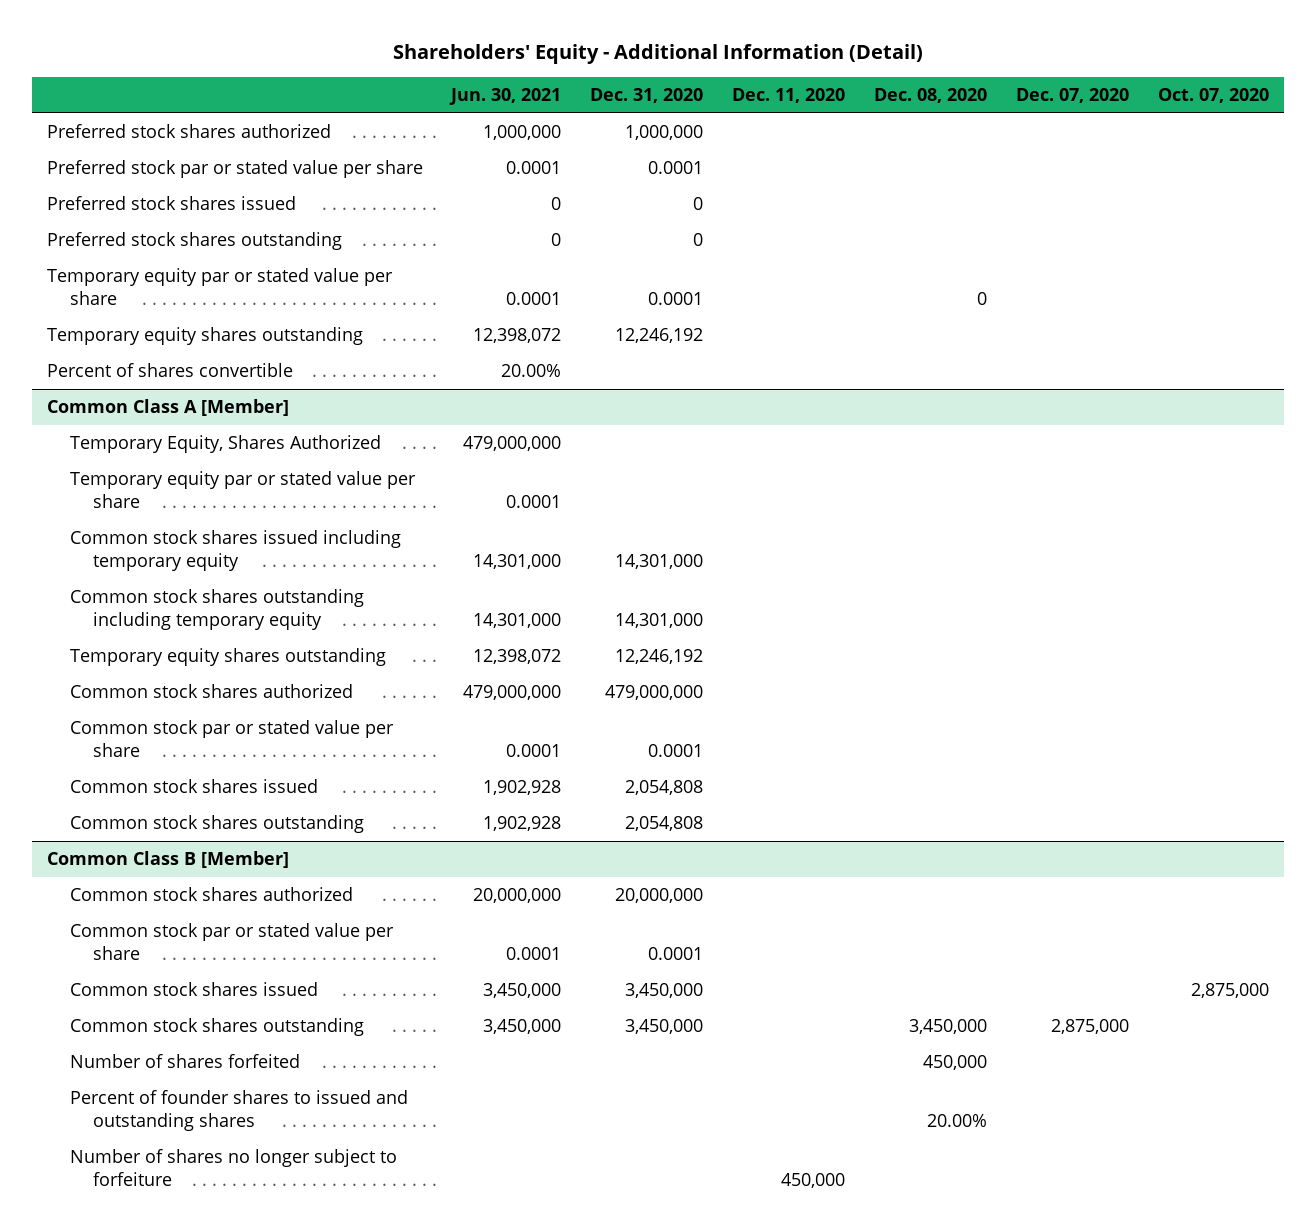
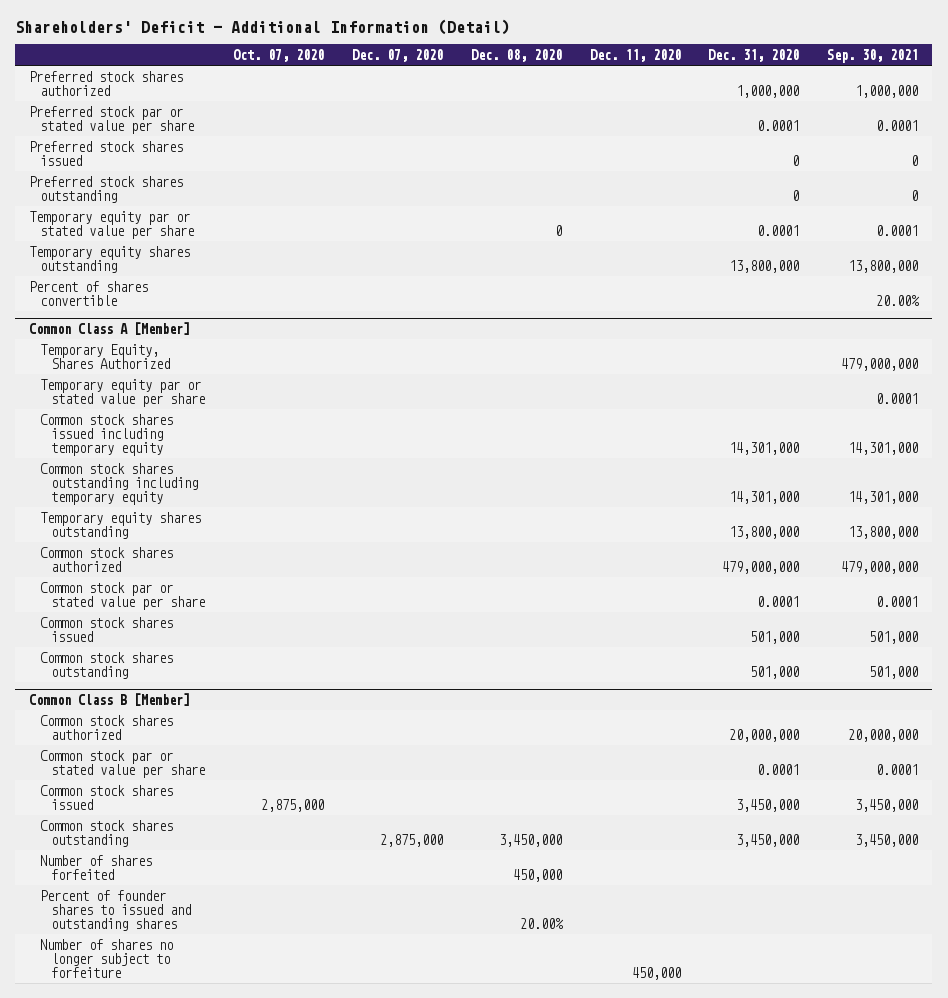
- Shareholders' Equity - Additional Information (Detail)
+ Shareholders' Deficit - Additional Information (Detail)
- | Jun. 30, 2021 | Dec. 31, 2020 | Dec. 11, 2020 | Dec. 08, 2020 | Dec. 07, 2020 | Oct. 07, 2020
+ | Oct. 07, 2020 | Dec. 07, 2020 | Dec. 08, 2020 | Dec. 11, 2020 | Dec. 31, 2020 | Sep. 30, 2021
- Temporary equity shares outstanding | 12,398,072 | 12,246,192 | | | |
+ Temporary equity shares outstanding | | | | | 13,800,000 | 13,800,000
@ Common Class A [Member]
- Temporary equity shares outstanding | 12,398,072 | 12,246,192 | | | |
+ Temporary equity shares outstanding | | | | | 13,800,000 | 13,800,000
- Common stock shares issued | 1,902,928 | 2,054,808 | | | |
- Common stock shares outstanding | 1,902,928 | 2,054,808 | | | |
+ Common stock shares issued | | | | | 501,000 | 501,000
+ Common stock shares outstanding | | | | | 501,000 | 501,000

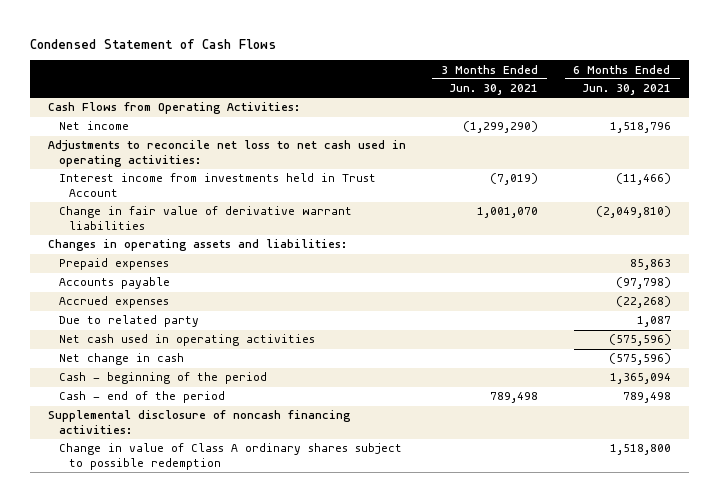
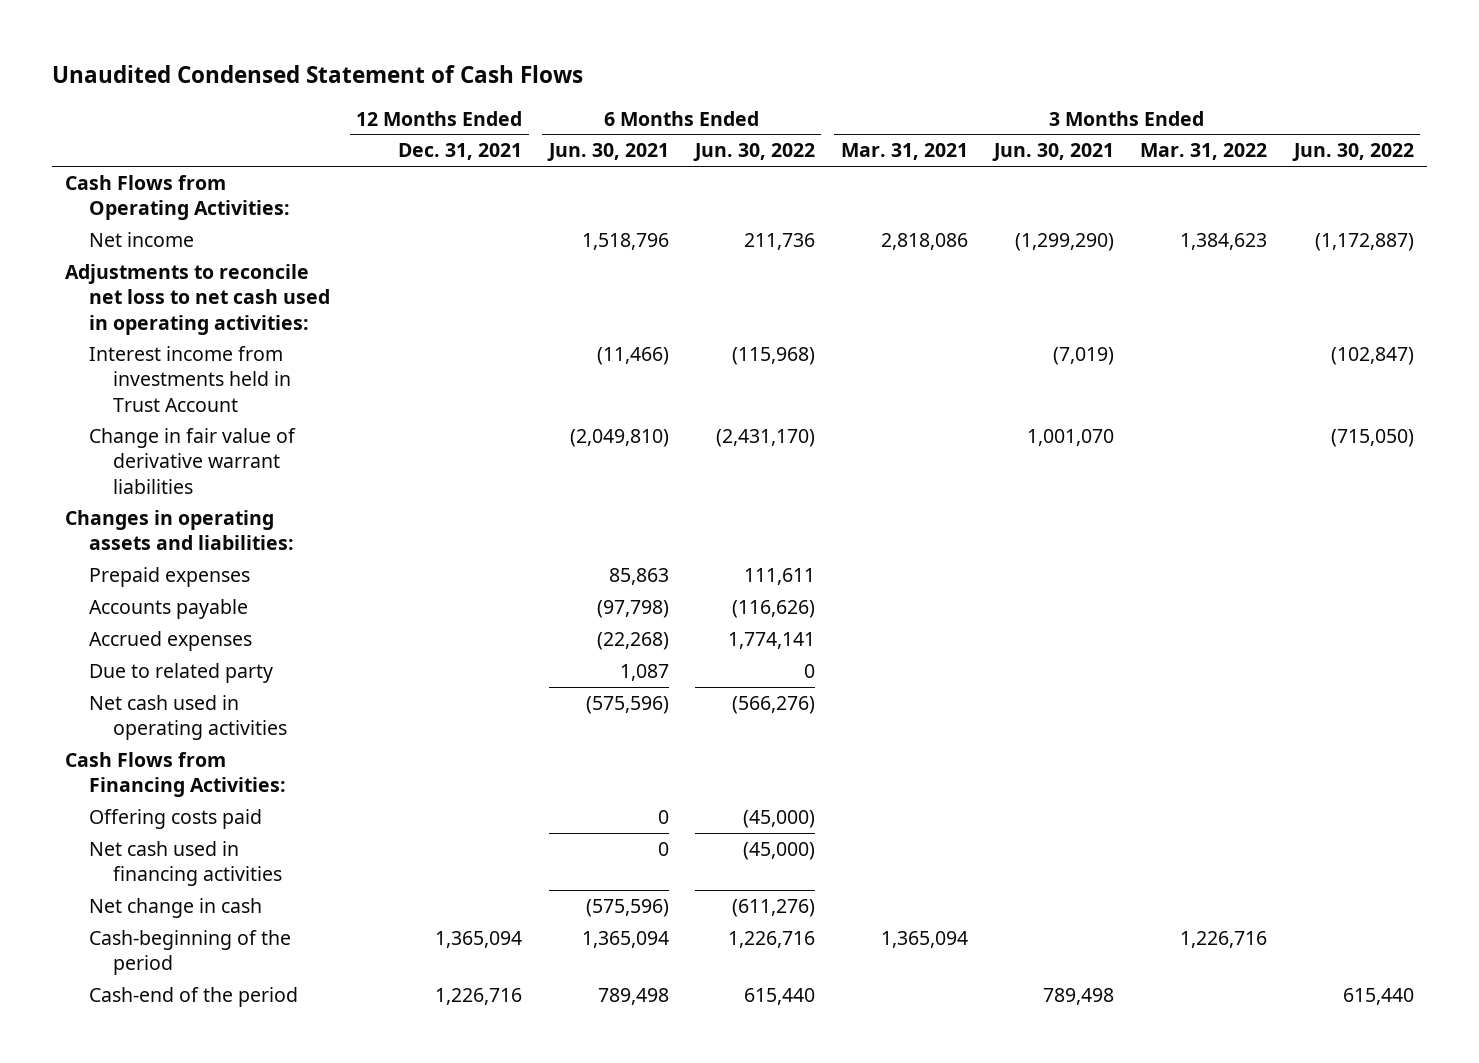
- Condensed Statement of Cash Flows
+ Unaudited Condensed Statement of Cash Flows
- | 3 Months Ended Jun. 30, 2021 | 6 Months Ended Jun. 30, 2021
+ | 12 Months Ended Dec. 31, 2021 | 6 Months Ended Jun. 30, 2021 | 6 Months Ended Jun. 30, 2022 | 3 Months Ended Mar. 31, 2021 | 3 Months Ended Jun. 30, 2021 | 3 Months Ended Mar. 31, 2022 | 3 Months Ended Jun. 30, 2022
+ Cash Flows from Financing Activities:
+ Offering costs paid | | 0 | (45,000) | | | |
+ Net cash used in financing activities | | 0 | (45,000) | | | |
- Cash - beginning of the period | | 1,365,094
- Cash - end of the period | 789,498 | 789,498
- Supplemental disclosure of noncash financing activities:
- Change in value of Class A ordinary shares subject to possible redemption | | 1,518,800
+ Cash-beginning of the period | 1,365,094 | 1,365,094 | 1,226,716 | 1,365,094 | | 1,226,716 |
+ Cash-end of the period | 1,226,716 | 789,498 | 615,440 | | 789,498 | | 615,440

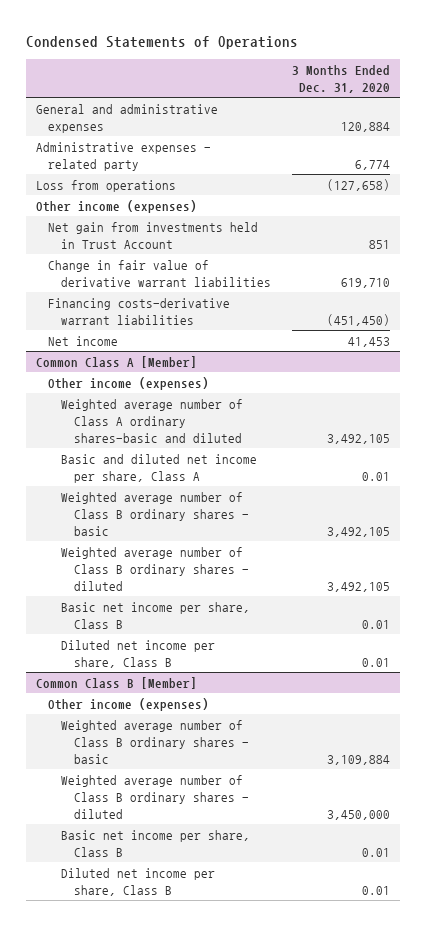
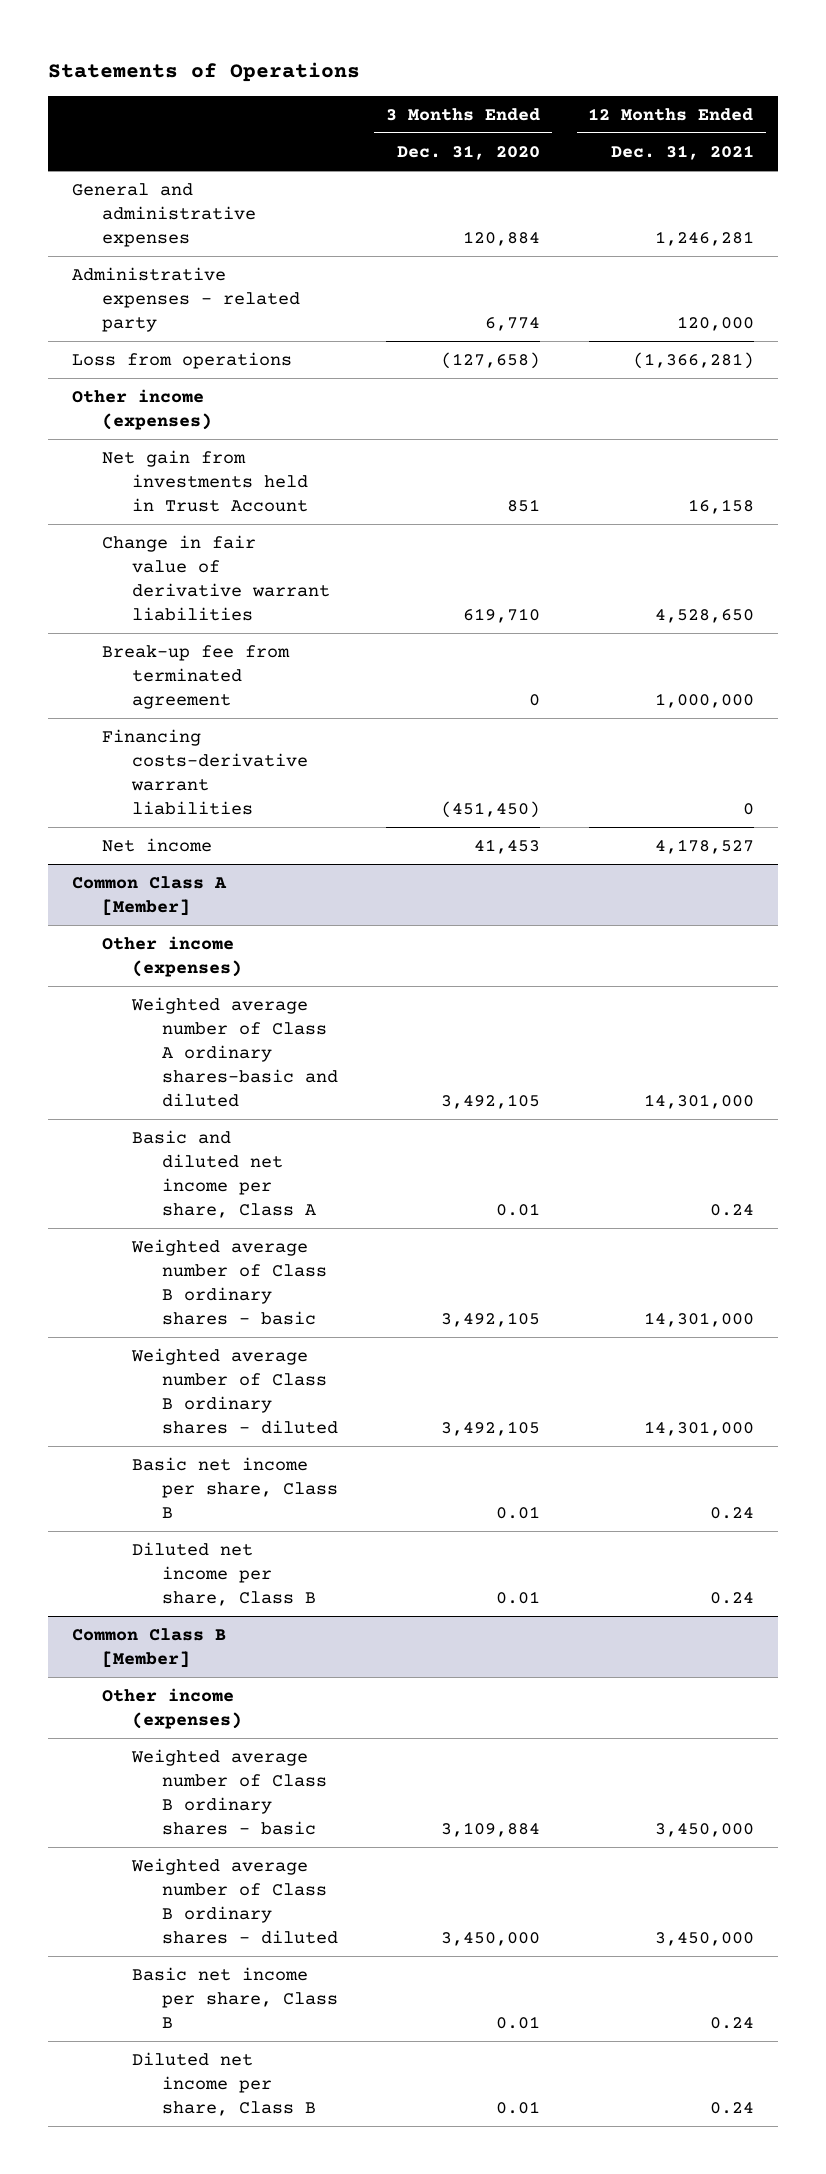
- Condensed Statements of Operations
+ Statements of Operations
- | 3 Months Ended Dec. 31, 2020
+ | 3 Months Ended Dec. 31, 2020 | 12 Months Ended Dec. 31, 2021
+ Break-up fee from terminated agreement | 0 | 1,000,000

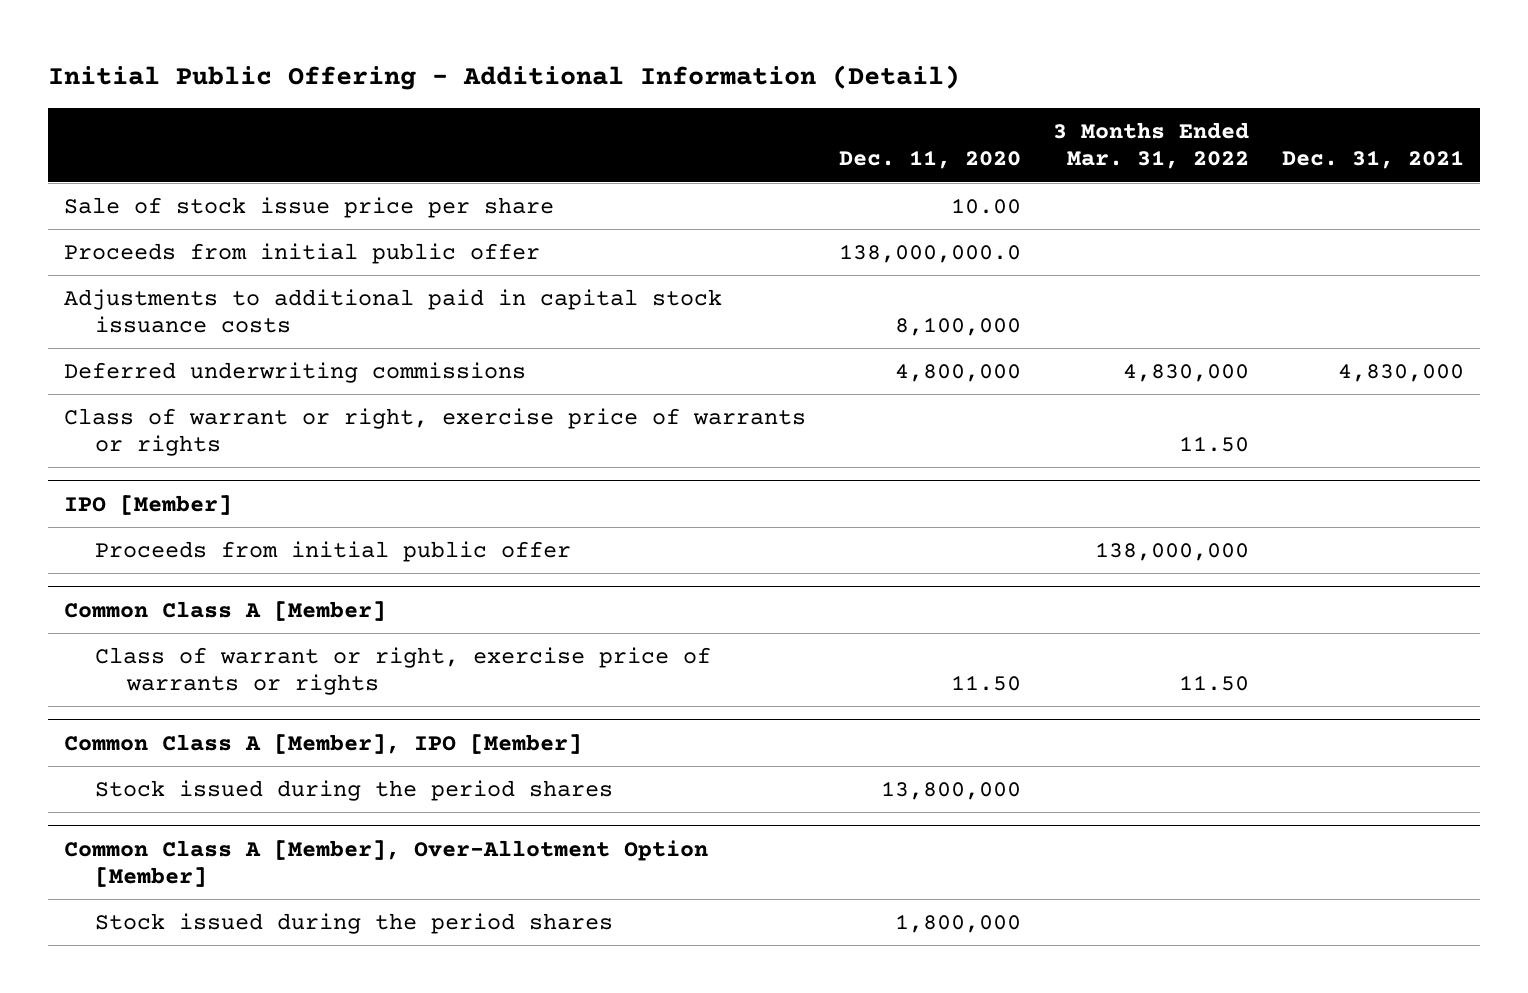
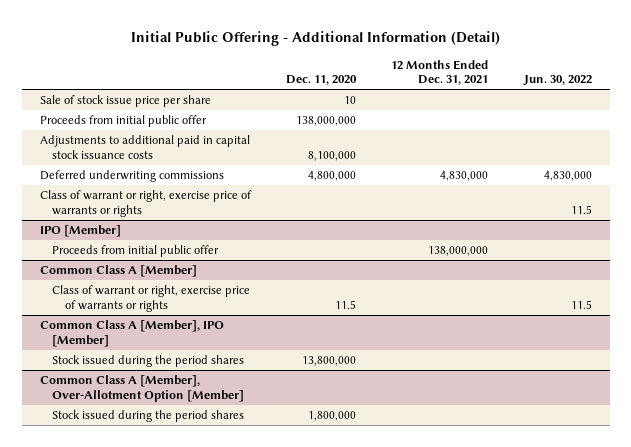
- | Dec. 11, 2020 | 3 Months Ended Mar. 31, 2022 | Dec. 31, 2021
+ | Dec. 11, 2020 | 12 Months Ended Dec. 31, 2021 | Jun. 30, 2022
- Sale of stock issue price per share | 10.00 | |
- Proceeds from initial public offer | 138,000,000.0 | |
+ Sale of stock issue price per share | 10 | |
+ Proceeds from initial public offer | 138,000,000 | |
@ Common Class A [Member]
- Class of warrant or right, exercise price of warrants or rights | 11.50 | 11.50 |
+ Class of warrant or right, exercise price of warrants or rights | 11.5 | | 11.5

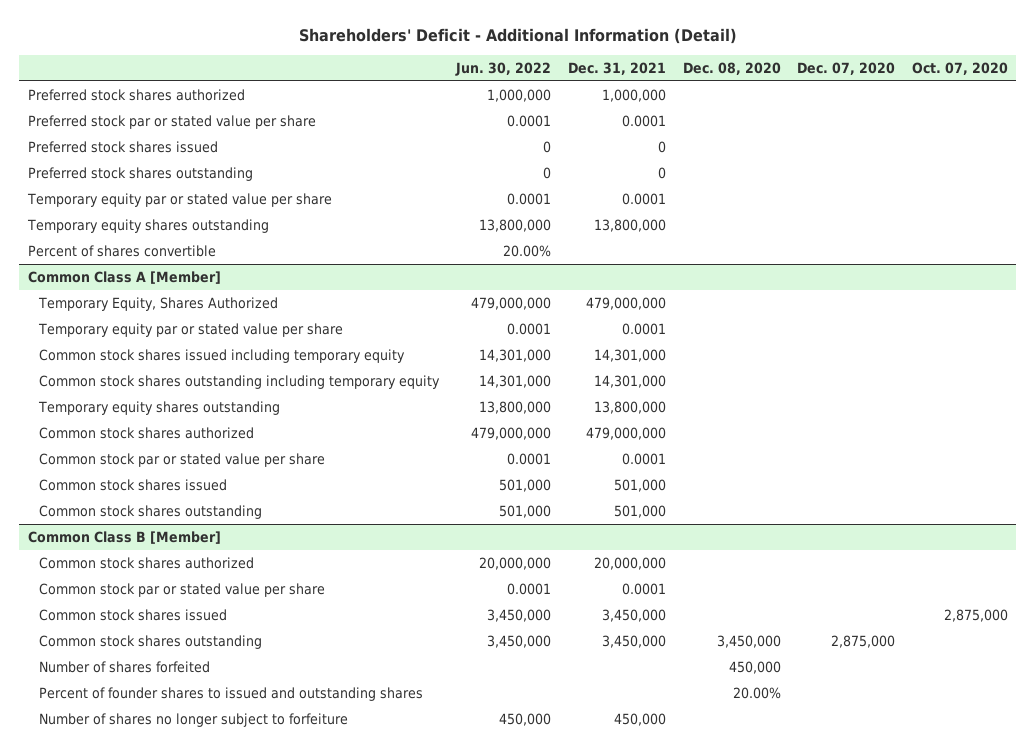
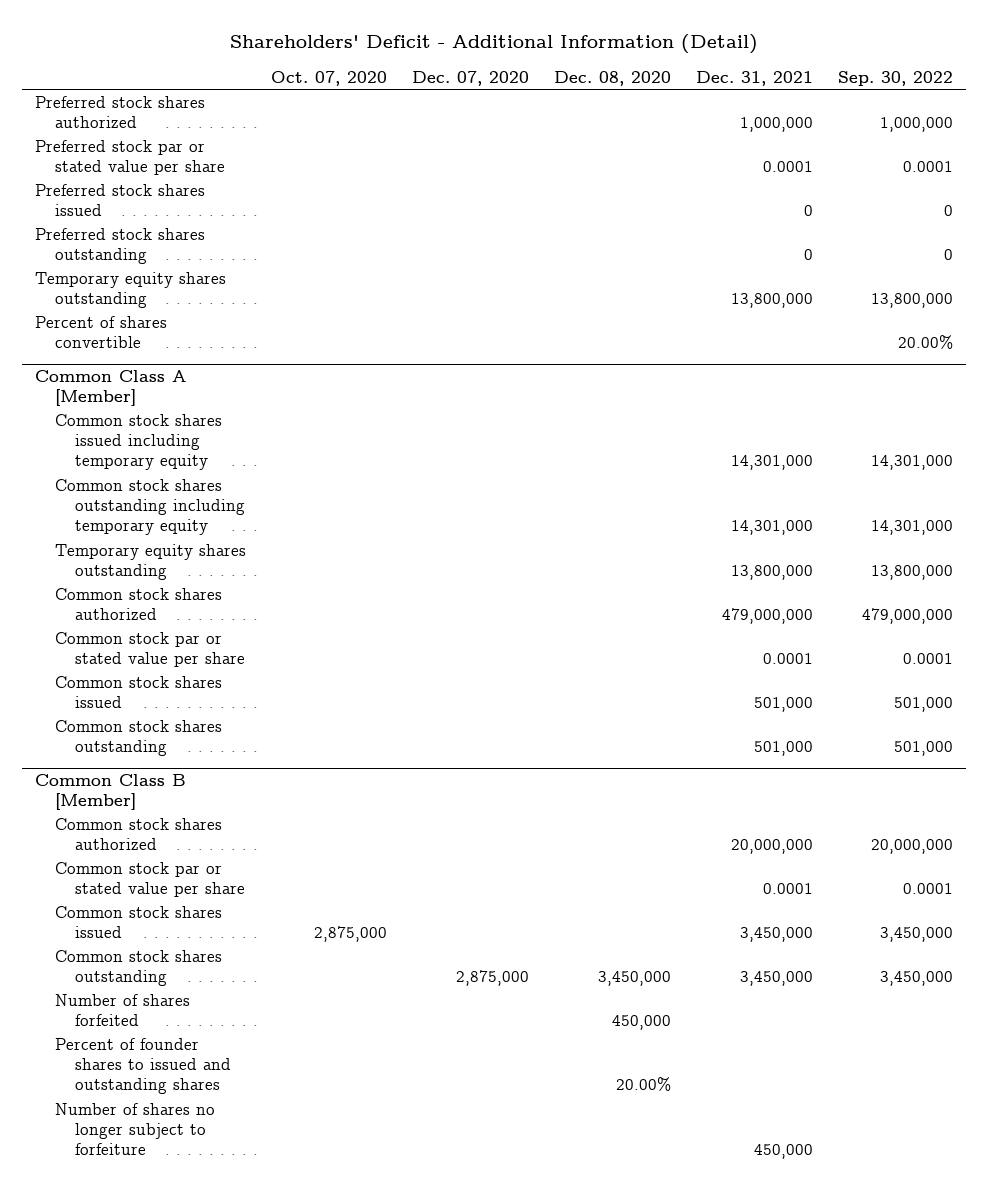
- | Jun. 30, 2022 | Dec. 31, 2021 | Dec. 08, 2020 | Dec. 07, 2020 | Oct. 07, 2020
+ | Oct. 07, 2020 | Dec. 07, 2020 | Dec. 08, 2020 | Dec. 31, 2021 | Sep. 30, 2022
- Temporary equity par or stated value per share | 0.0001 | 0.0001 | | |
@ Common Class A [Member]
- Temporary Equity, Shares Authorized | 479,000,000 | 479,000,000 | | |
- Temporary equity par or stated value per share | 0.0001 | 0.0001 | | |

